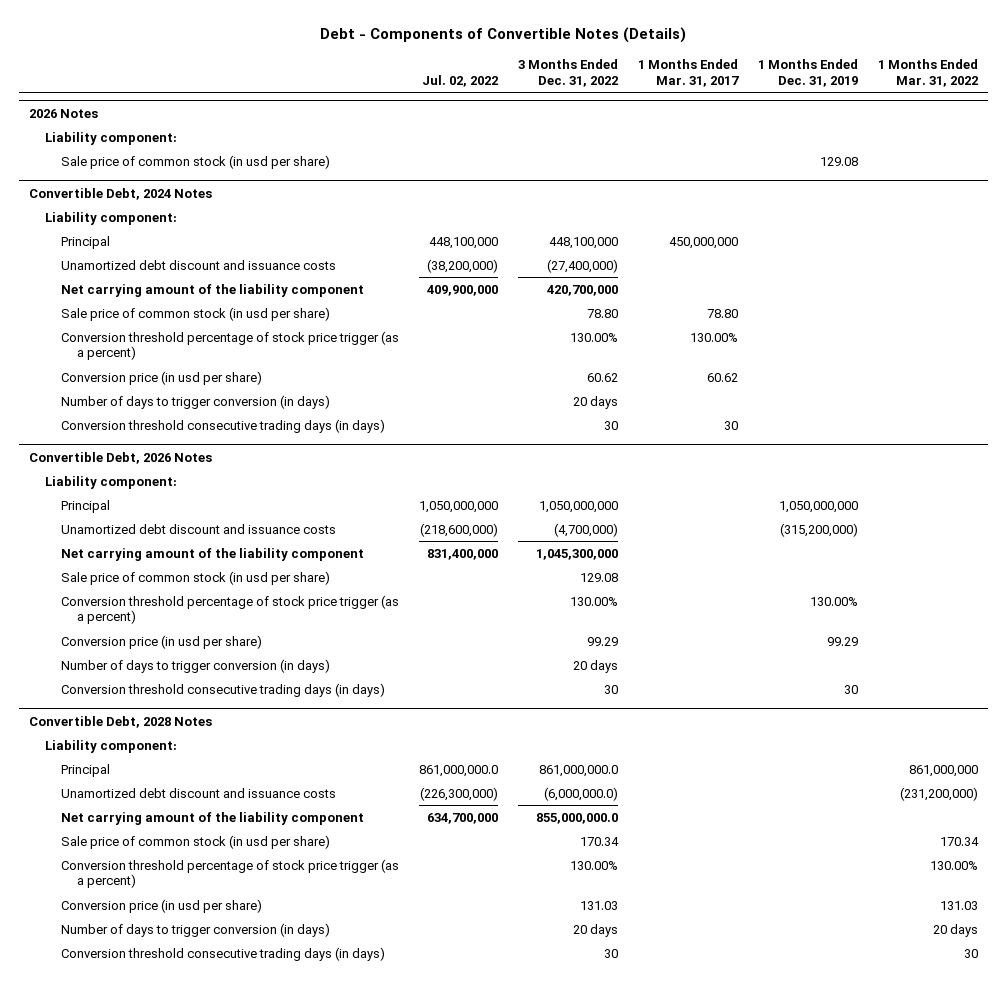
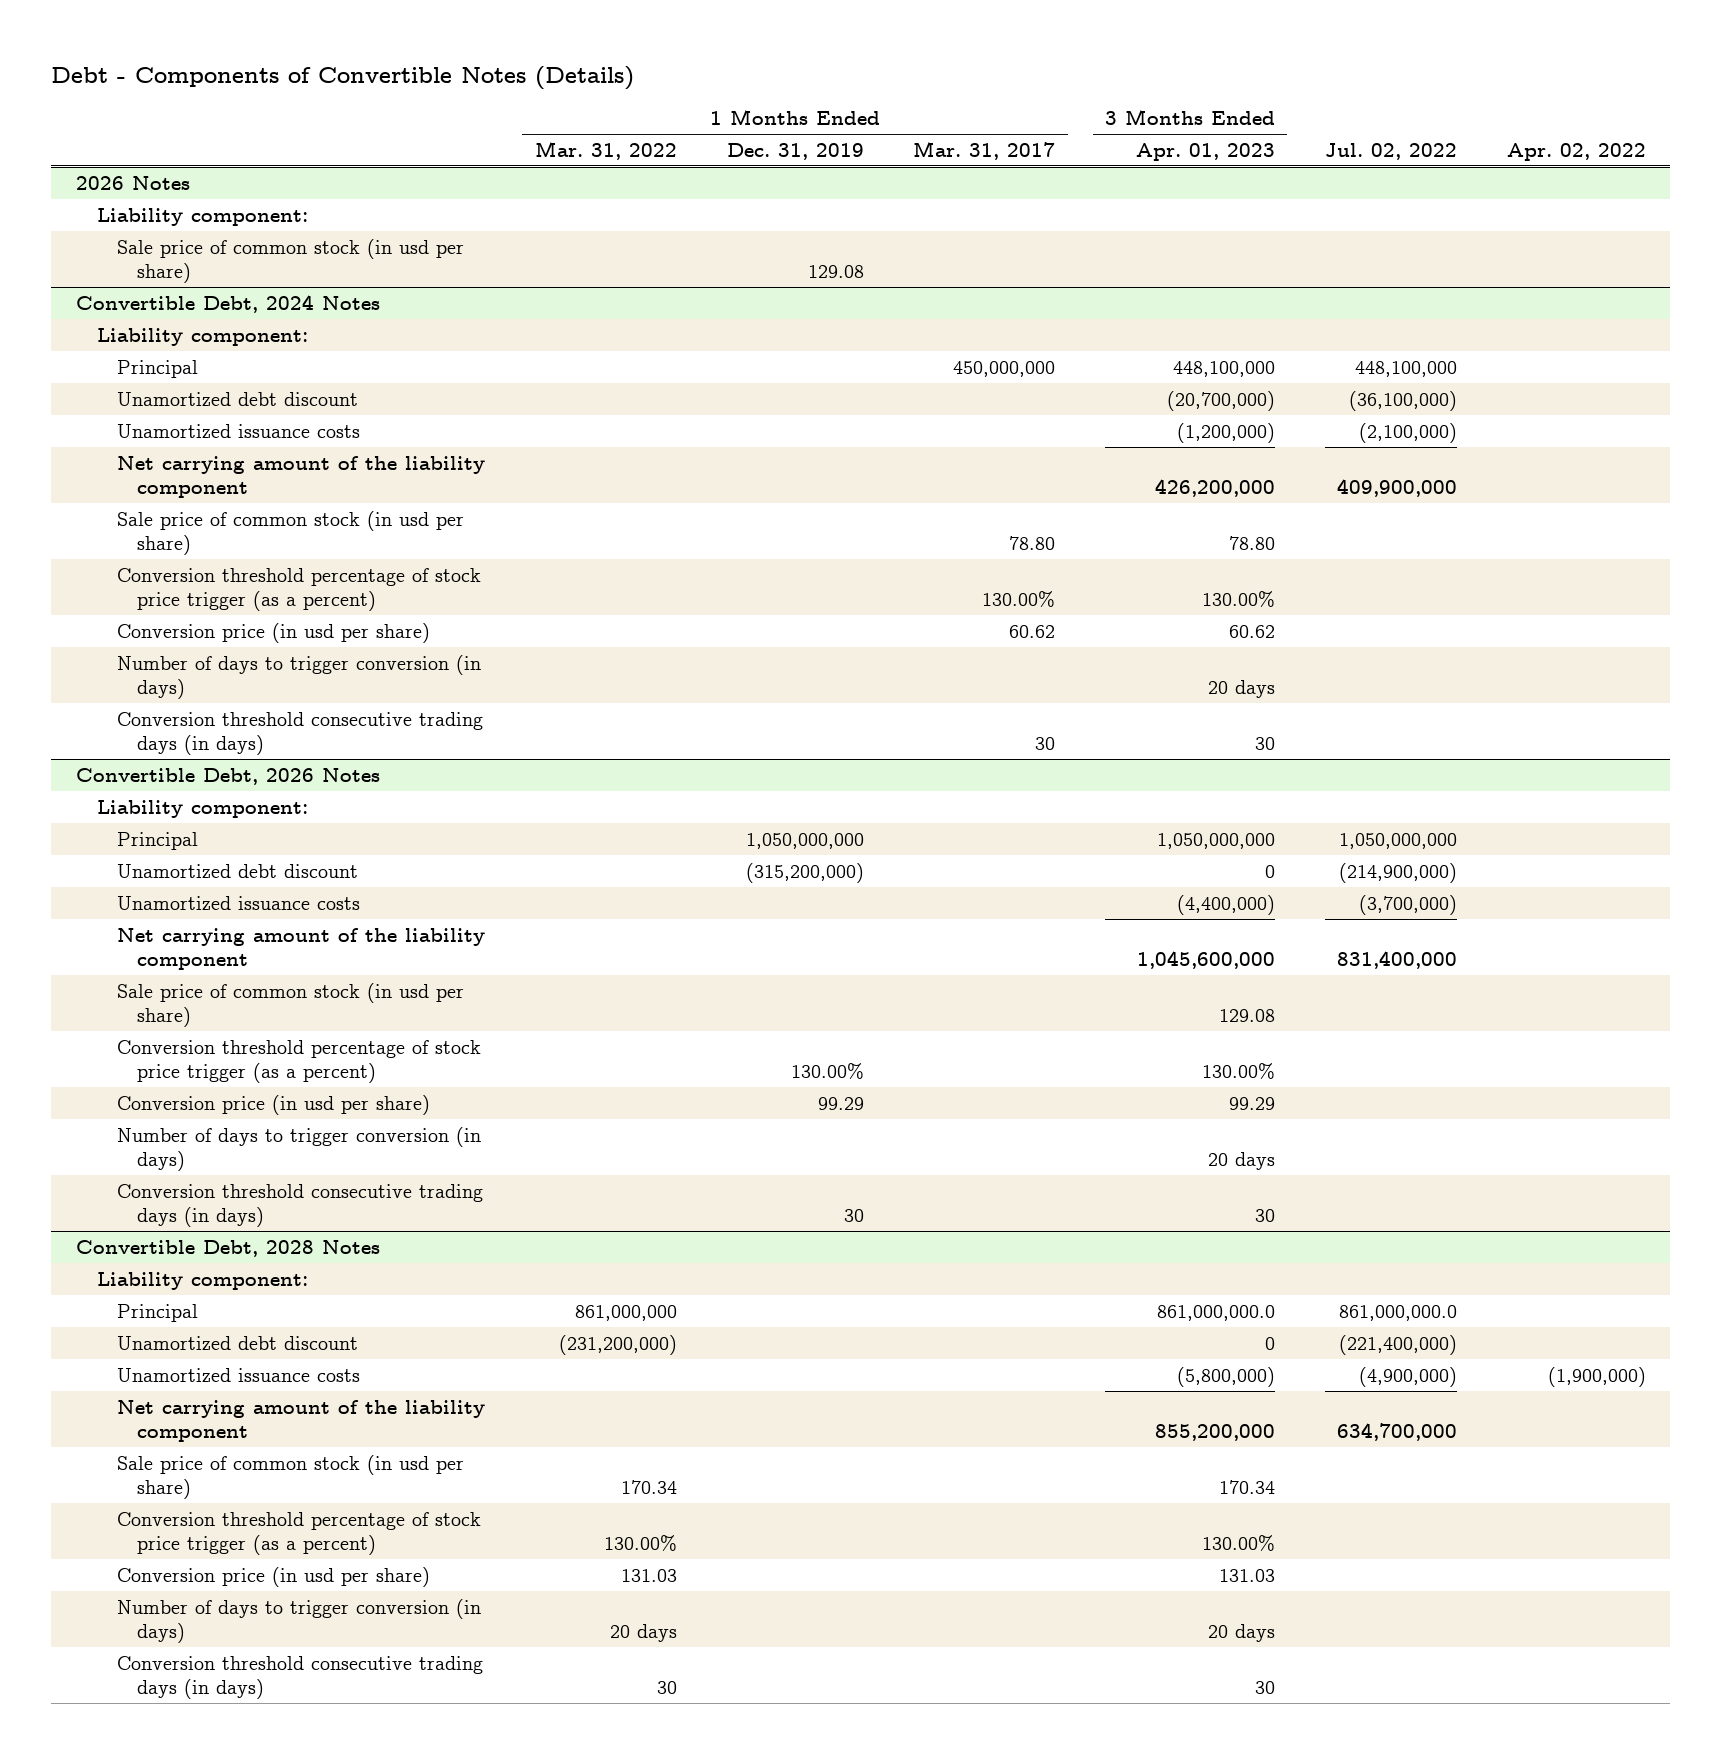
- | Jul. 02, 2022 | 3 Months Ended Dec. 31, 2022 | 1 Months Ended Mar. 31, 2017 | 1 Months Ended Dec. 31, 2019 | 1 Months Ended Mar. 31, 2022
+ | 1 Months Ended Mar. 31, 2022 | 1 Months Ended Dec. 31, 2019 | 1 Months Ended Mar. 31, 2017 | 3 Months Ended Apr. 01, 2023 | Jul. 02, 2022 | Apr. 02, 2022
@ Convertible Debt, 2024 Notes
- Unamortized debt discount and issuance costs | (38,200,000) | (27,400,000) | | |
+ Unamortized debt discount | | | | (20,700,000) | (36,100,000) |
+ Unamortized issuance costs | | | | (1,200,000) | (2,100,000) |
@ Convertible Debt, 2026 Notes
- Unamortized debt discount and issuance costs | (218,600,000) | (4,700,000) | | (315,200,000) |
+ Unamortized debt discount | | (315,200,000) | | 0 | (214,900,000) |
+ Unamortized issuance costs | | | | (4,400,000) | (3,700,000) |
@ Convertible Debt, 2028 Notes
- Unamortized debt discount and issuance costs | (226,300,000) | (6,000,000.0) | | | (231,200,000)
+ Unamortized debt discount | (231,200,000) | | | 0 | (221,400,000) |
+ Unamortized issuance costs | | | | (5,800,000) | (4,900,000) | (1,900,000)

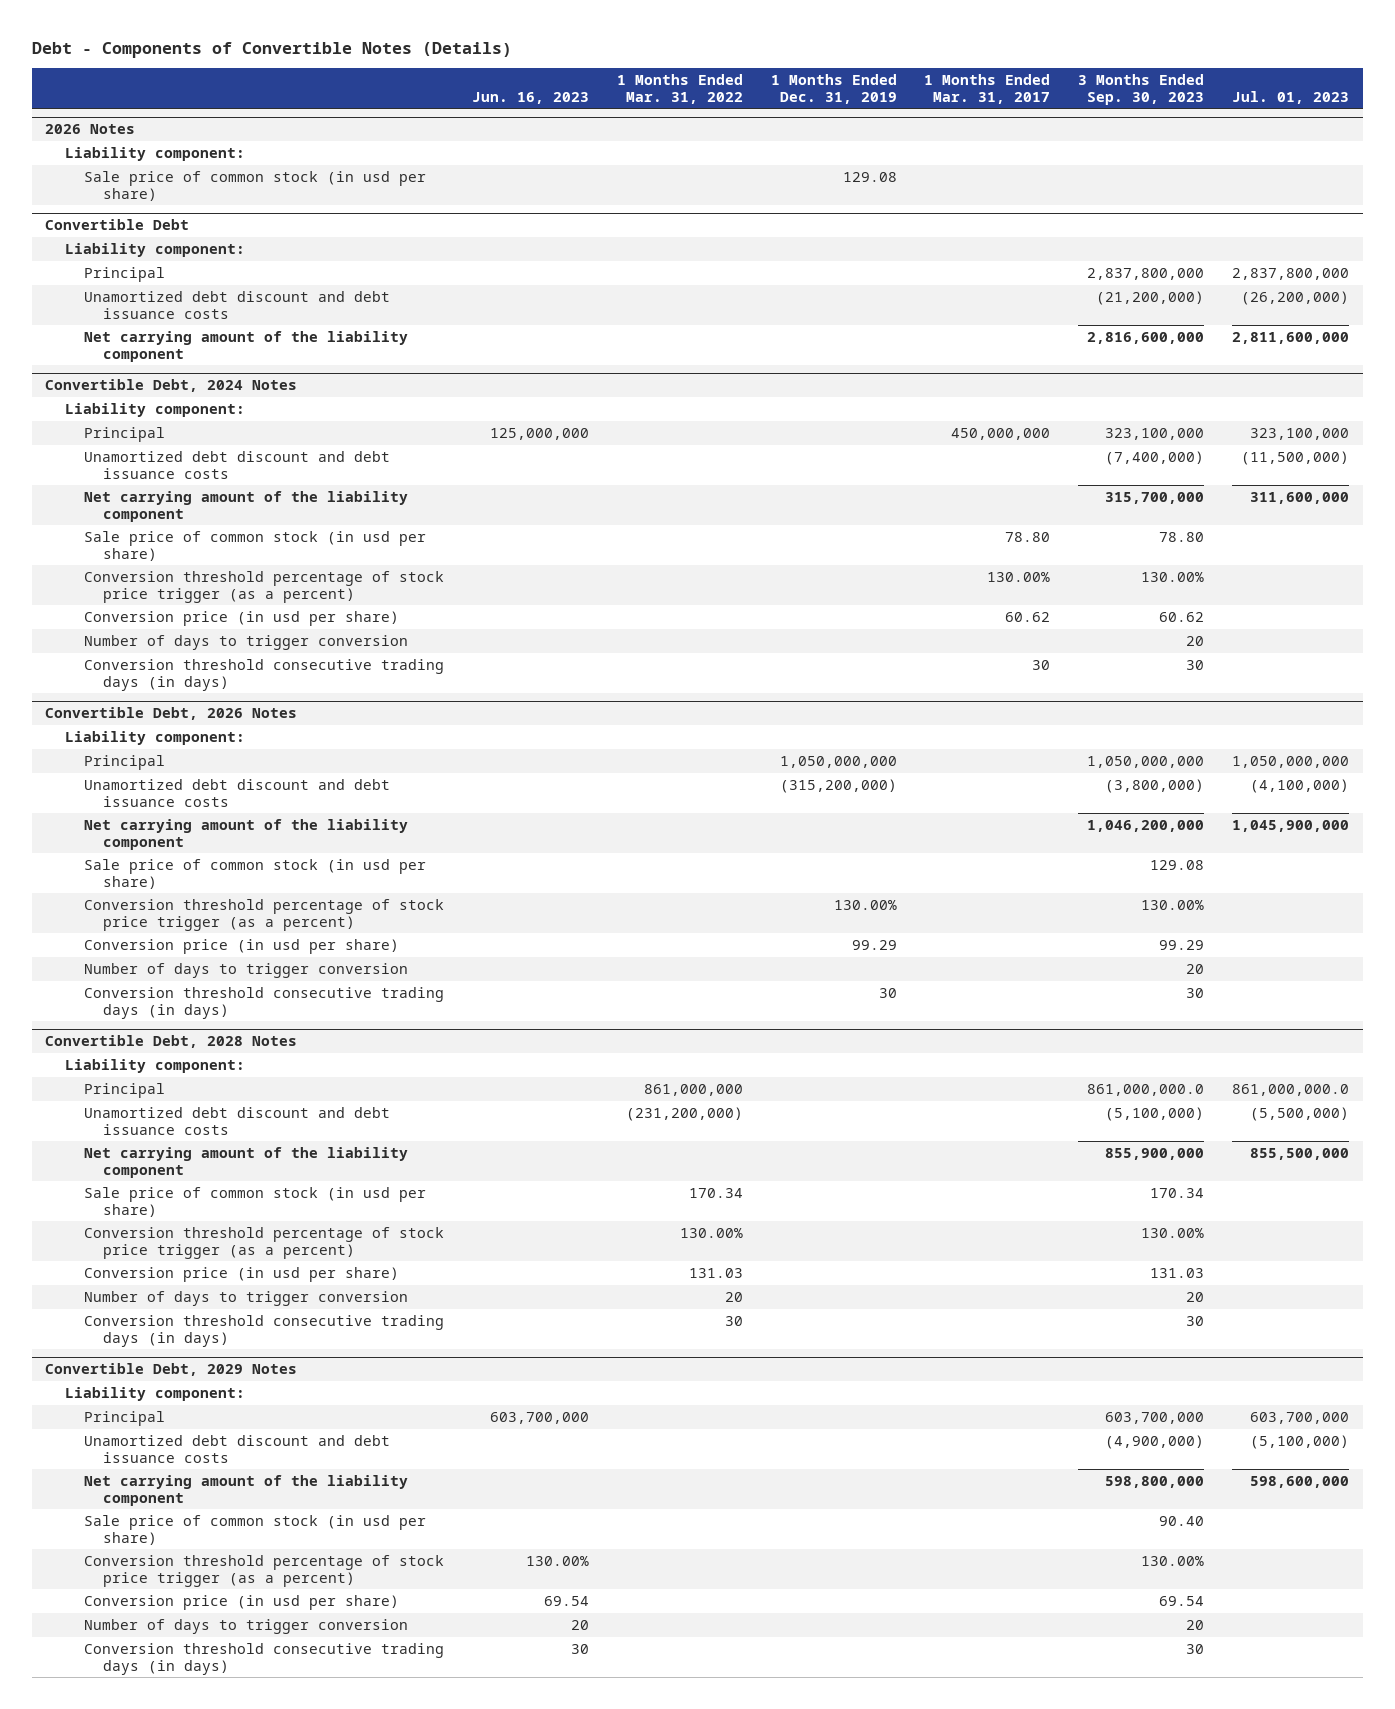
- | 1 Months Ended Mar. 31, 2022 | 1 Months Ended Dec. 31, 2019 | 1 Months Ended Mar. 31, 2017 | 3 Months Ended Apr. 01, 2023 | Jul. 02, 2022 | Apr. 02, 2022
+ | Jun. 16, 2023 | 1 Months Ended Mar. 31, 2022 | 1 Months Ended Dec. 31, 2019 | 1 Months Ended Mar. 31, 2017 | 3 Months Ended Sep. 30, 2023 | Jul. 01, 2023
+ Convertible Debt
+ Liability component:
+ Principal | | | | | 2,837,800,000 | 2,837,800,000
+ Unamortized debt discount and debt issuance costs | | | | | (21,200,000) | (26,200,000)
+ Net carrying amount of the liability component | | | | | 2,816,600,000 | 2,811,600,000
@ Convertible Debt, 2024 Notes
- Unamortized debt discount | | | | (20,700,000) | (36,100,000) |
- Unamortized issuance costs | | | | (1,200,000) | (2,100,000) |
+ Unamortized debt discount and debt issuance costs | | | | | (7,400,000) | (11,500,000)
- Number of days to trigger conversion (in days) | | | | 20 days | |
+ Number of days to trigger conversion | | | | | 20 |
@ Convertible Debt, 2026 Notes
- Unamortized debt discount | | (315,200,000) | | 0 | (214,900,000) |
- Unamortized issuance costs | | | | (4,400,000) | (3,700,000) |
+ Unamortized debt discount and debt issuance costs | | | (315,200,000) | | (3,800,000) | (4,100,000)
- Number of days to trigger conversion (in days) | | | | 20 days | |
+ Number of days to trigger conversion | | | | | 20 |
@ Convertible Debt, 2028 Notes
- Unamortized debt discount | (231,200,000) | | | 0 | (221,400,000) |
- Unamortized issuance costs | | | | (5,800,000) | (4,900,000) | (1,900,000)
+ Unamortized debt discount and debt issuance costs | | (231,200,000) | | | (5,100,000) | (5,500,000)
- Number of days to trigger conversion (in days) | 20 days | | | 20 days | |
+ Number of days to trigger conversion | | 20 | | | 20 |
+ Convertible Debt, 2029 Notes
+ Liability component:
+ Principal | 603,700,000 | | | | 603,700,000 | 603,700,000
+ Unamortized debt discount and debt issuance costs | | | | | (4,900,000) | (5,100,000)
+ Net carrying amount of the liability component | | | | | 598,800,000 | 598,600,000
+ Sale price of common stock (in usd per share) | | | | | 90.40 |
+ Conversion threshold percentage of stock price trigger (as a percent) | 130.00% | | | | 130.00% |
+ Conversion price (in usd per share) | 69.54 | | | | 69.54 |
+ Number of days to trigger conversion | 20 | | | | 20 |
+ Conversion threshold consecutive trading days (in days) | 30 | | | | 30 |

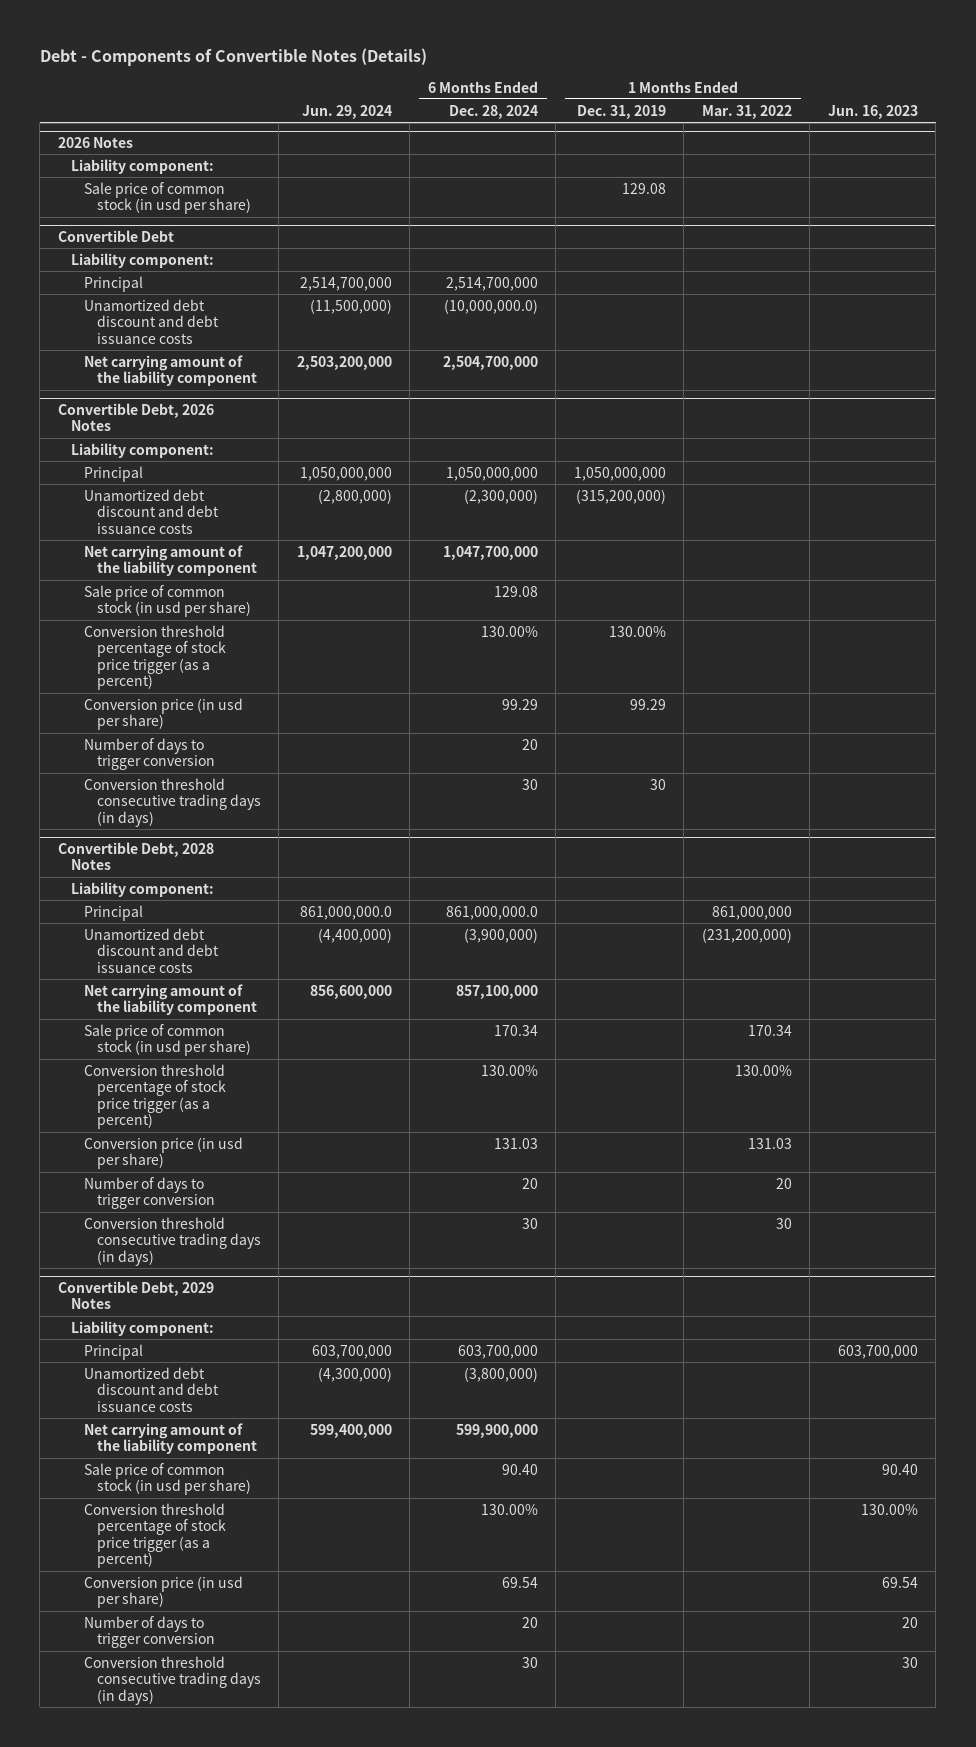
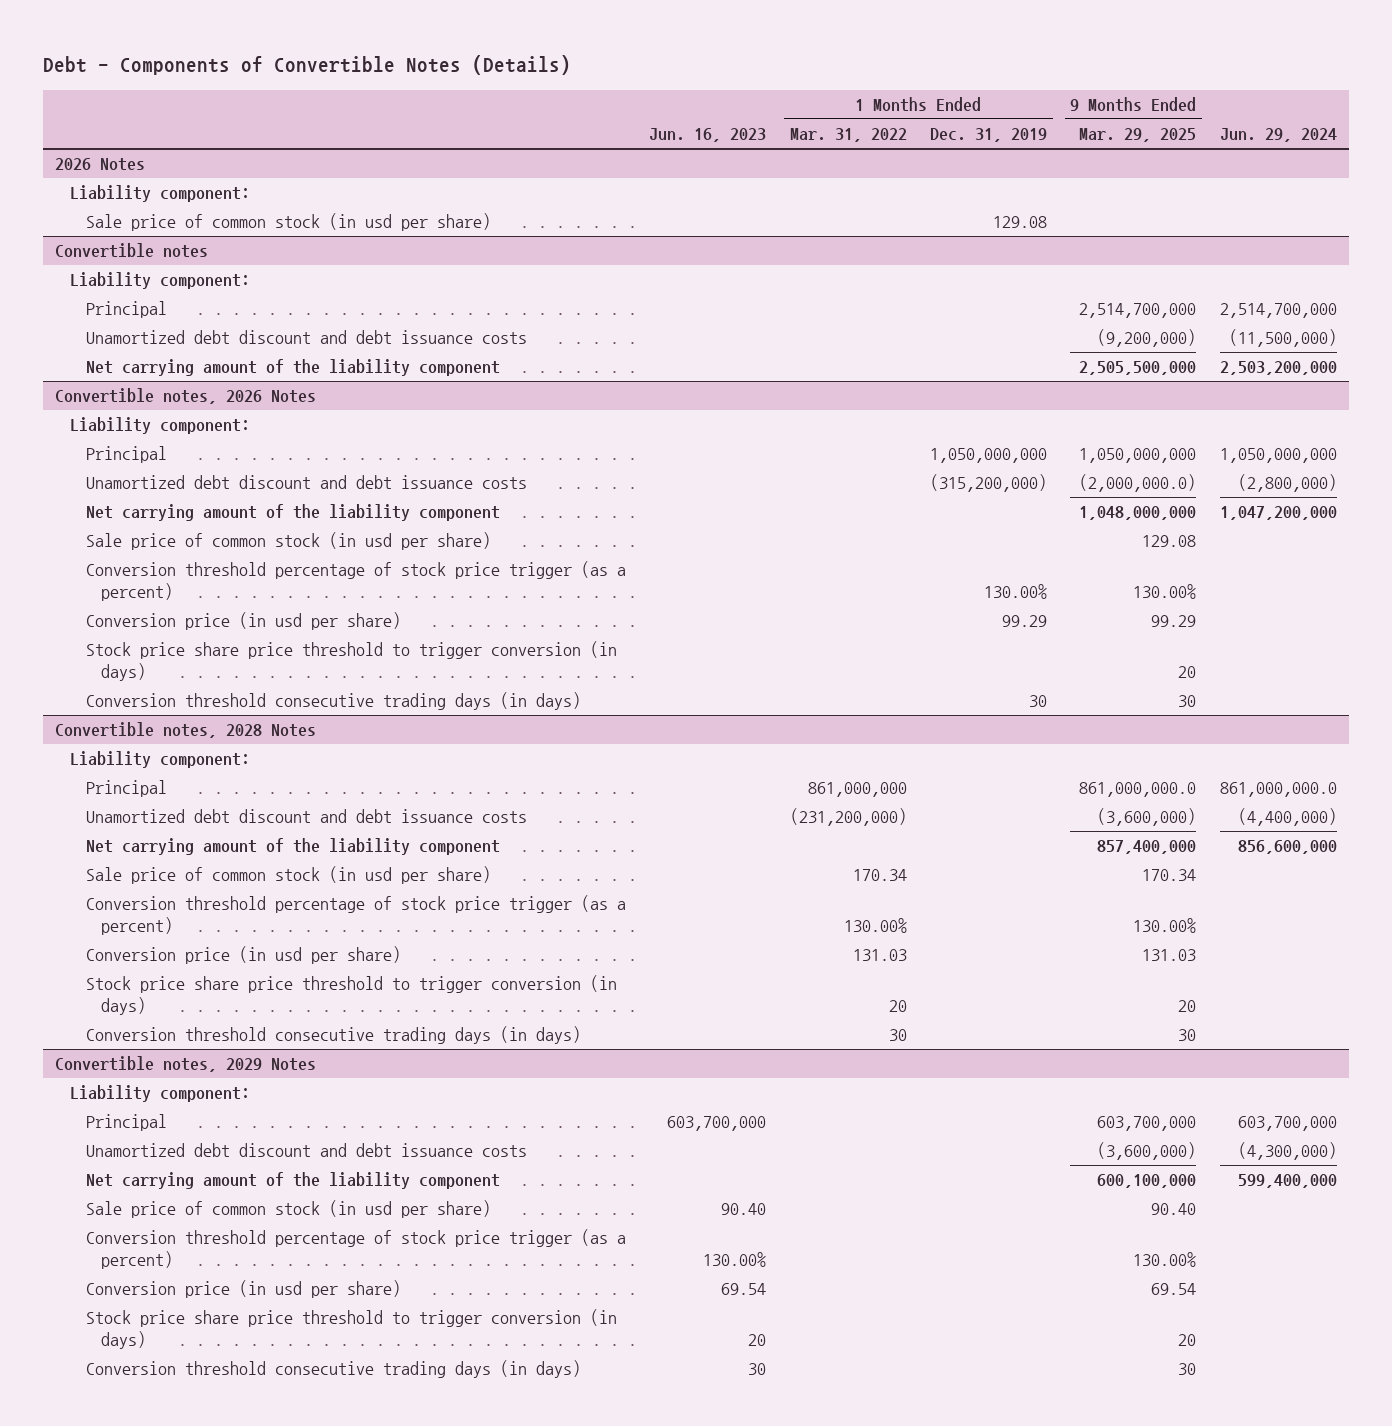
- | Jun. 29, 2024 | 6 Months Ended Dec. 28, 2024 | 1 Months Ended Dec. 31, 2019 | 1 Months Ended Mar. 31, 2022 | Jun. 16, 2023
+ | Jun. 16, 2023 | 1 Months Ended Mar. 31, 2022 | 1 Months Ended Dec. 31, 2019 | 9 Months Ended Mar. 29, 2025 | Jun. 29, 2024
- Convertible Debt
+ Convertible notes
- Convertible Debt, 2026 Notes
+ Convertible notes, 2026 Notes
- Number of days to trigger conversion | | 20 | | |
+ Stock price share price threshold to trigger conversion (in days) | | | | 20 |
- Convertible Debt, 2028 Notes
+ Convertible notes, 2028 Notes
- Number of days to trigger conversion | | 20 | | 20 |
+ Stock price share price threshold to trigger conversion (in days) | | 20 | | 20 |
- Convertible Debt, 2029 Notes
+ Convertible notes, 2029 Notes
- Number of days to trigger conversion | | 20 | | | 20
+ Stock price share price threshold to trigger conversion (in days) | 20 | | | 20 |

